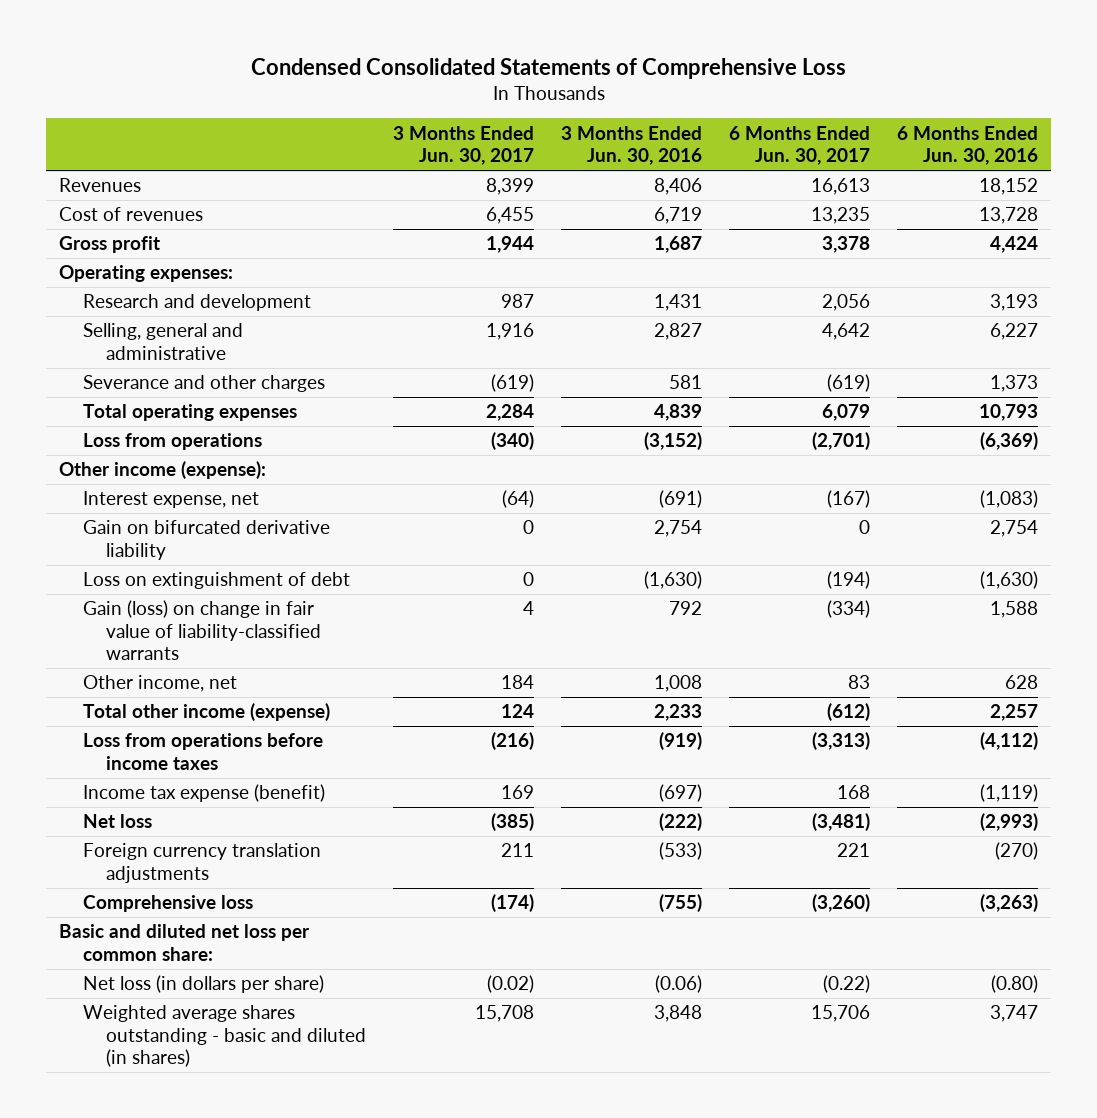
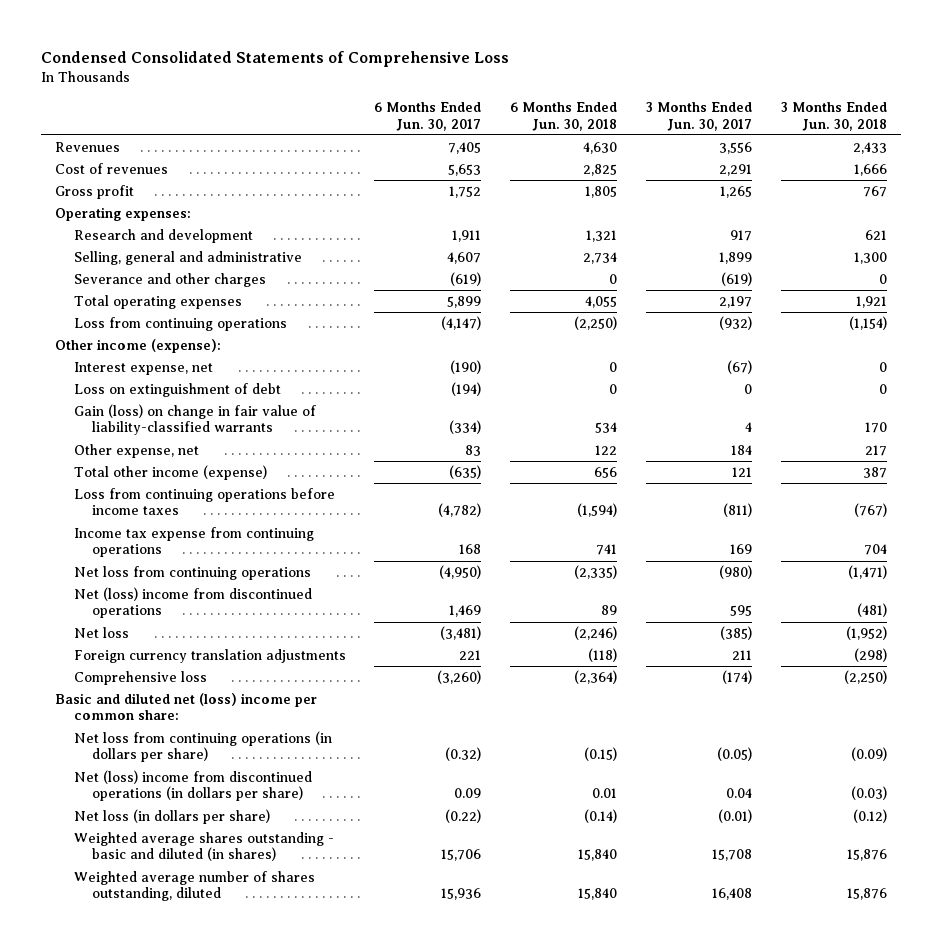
- | 3 Months Ended Jun. 30, 2017 | 3 Months Ended Jun. 30, 2016 | 6 Months Ended Jun. 30, 2017 | 6 Months Ended Jun. 30, 2016
+ | 6 Months Ended Jun. 30, 2017 | 6 Months Ended Jun. 30, 2018 | 3 Months Ended Jun. 30, 2017 | 3 Months Ended Jun. 30, 2018
- Revenues | 8,399 | 8,406 | 16,613 | 18,152
- Cost of revenues | 6,455 | 6,719 | 13,235 | 13,728
- Gross profit | 1,944 | 1,687 | 3,378 | 4,424
+ Revenues | 7,405 | 4,630 | 3,556 | 2,433
+ Cost of revenues | 5,653 | 2,825 | 2,291 | 1,666
+ Gross profit | 1,752 | 1,805 | 1,265 | 767
- Research and development | 987 | 1,431 | 2,056 | 3,193
- Selling, general and administrative | 1,916 | 2,827 | 4,642 | 6,227
+ Research and development | 1,911 | 1,321 | 917 | 621
+ Selling, general and administrative | 4,607 | 2,734 | 1,899 | 1,300
- Total operating expenses | 2,284 | 4,839 | 6,079 | 10,793
- Loss from operations | (340) | (3,152) | (2,701) | (6,369)
+ Total operating expenses | 5,899 | 4,055 | 2,197 | 1,921
+ Loss from continuing operations | (4,147) | (2,250) | (932) | (1,154)
- Interest expense, net | (64) | (691) | (167) | (1,083)
- Gain on bifurcated derivative liability | 0 | 2,754 | 0 | 2,754
+ Interest expense, net | (190) | 0 | (67) | 0
- Other income, net | 184 | 1,008 | 83 | 628
- Total other income (expense) | 124 | 2,233 | (612) | 2,257
- Loss from operations before income taxes | (216) | (919) | (3,313) | (4,112)
- Income tax expense (benefit) | 169 | (697) | 168 | (1,119)
+ Other expense, net | 83 | 122 | 184 | 217
+ Total other income (expense) | (635) | 656 | 121 | 387
+ Loss from continuing operations before income taxes | (4,782) | (1,594) | (811) | (767)
+ Income tax expense from continuing operations | 168 | 741 | 169 | 704
+ Net loss from continuing operations | (4,950) | (2,335) | (980) | (1,471)
+ Net (loss) income from discontinued operations | 1,469 | 89 | 595 | (481)
- Basic and diluted net loss per common share:
- Net loss (in dollars per share) | (0.02) | (0.06) | (0.22) | (0.80)
+ Basic and diluted net (loss) income per common share:
+ Net loss from continuing operations (in dollars per share) | (0.32) | (0.15) | (0.05) | (0.09)
+ Net (loss) income from discontinued operations (in dollars per share) | 0.09 | 0.01 | 0.04 | (0.03)
+ Net loss (in dollars per share) | (0.22) | (0.14) | (0.01) | (0.12)
+ Weighted average number of shares outstanding, diluted | 15,936 | 15,840 | 16,408 | 15,876

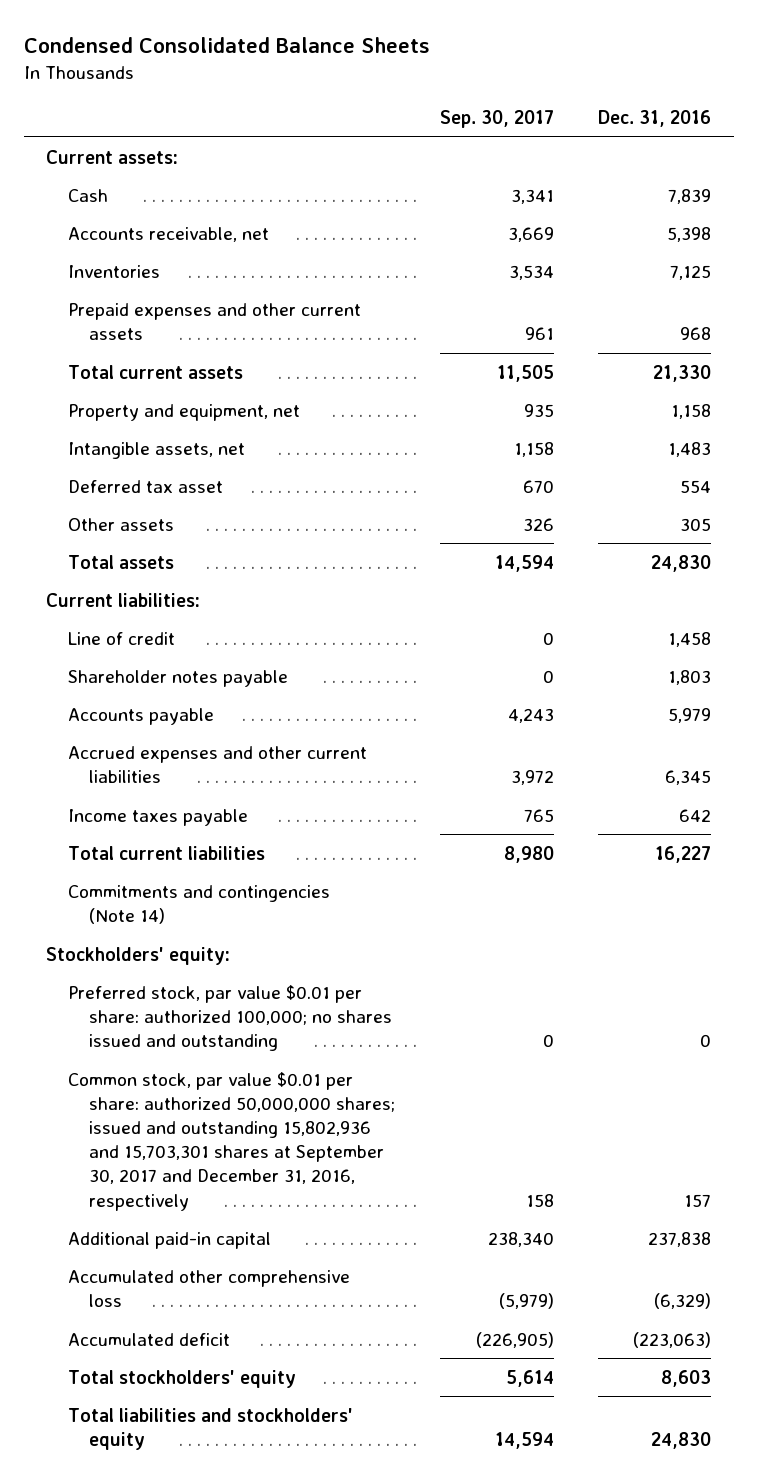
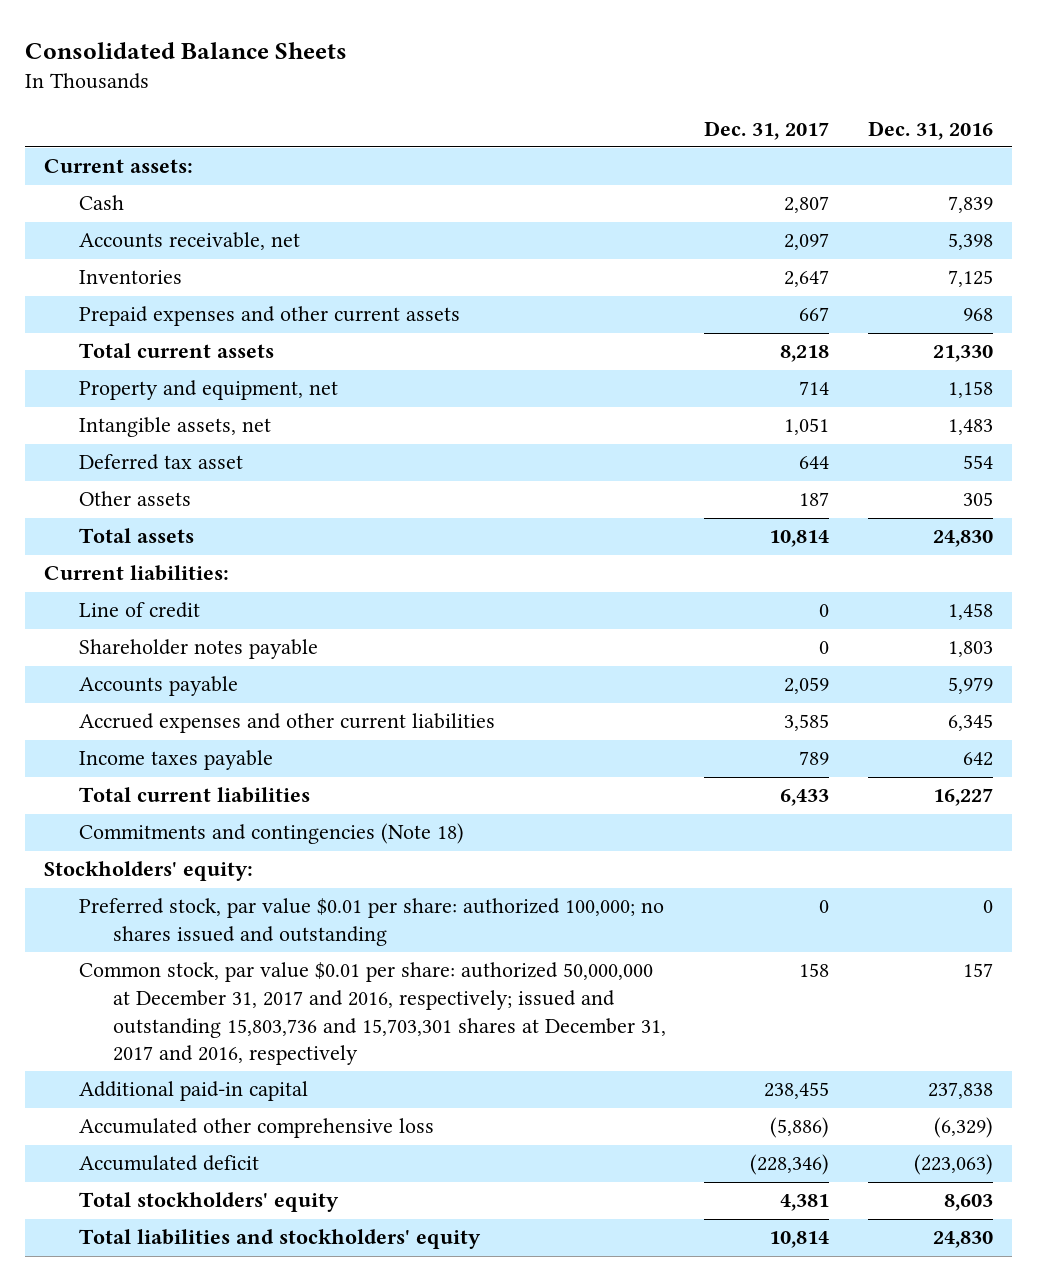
- Condensed Consolidated Balance Sheets
+ Consolidated Balance Sheets
- | Sep. 30, 2017 | Dec. 31, 2016
+ | Dec. 31, 2017 | Dec. 31, 2016
- Commitments and contingencies (Note 14)
+ Commitments and contingencies (Note 18)
- Common stock, par value $0.01 per share: authorized 50,000,000 shares; issued and outstanding 15,802,936 and 15,703,301 shares at September 30, 2017 and December 31, 2016, respectively | 158 | 157
+ Common stock, par value $0.01 per share: authorized 50,000,000 at December 31, 2017 and 2016, respectively; issued and outstanding 15,803,736 and 15,703,301 shares at December 31, 2017 and 2016, respectively | 158 | 157

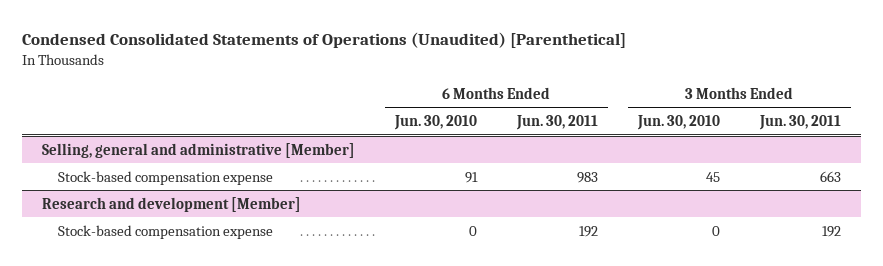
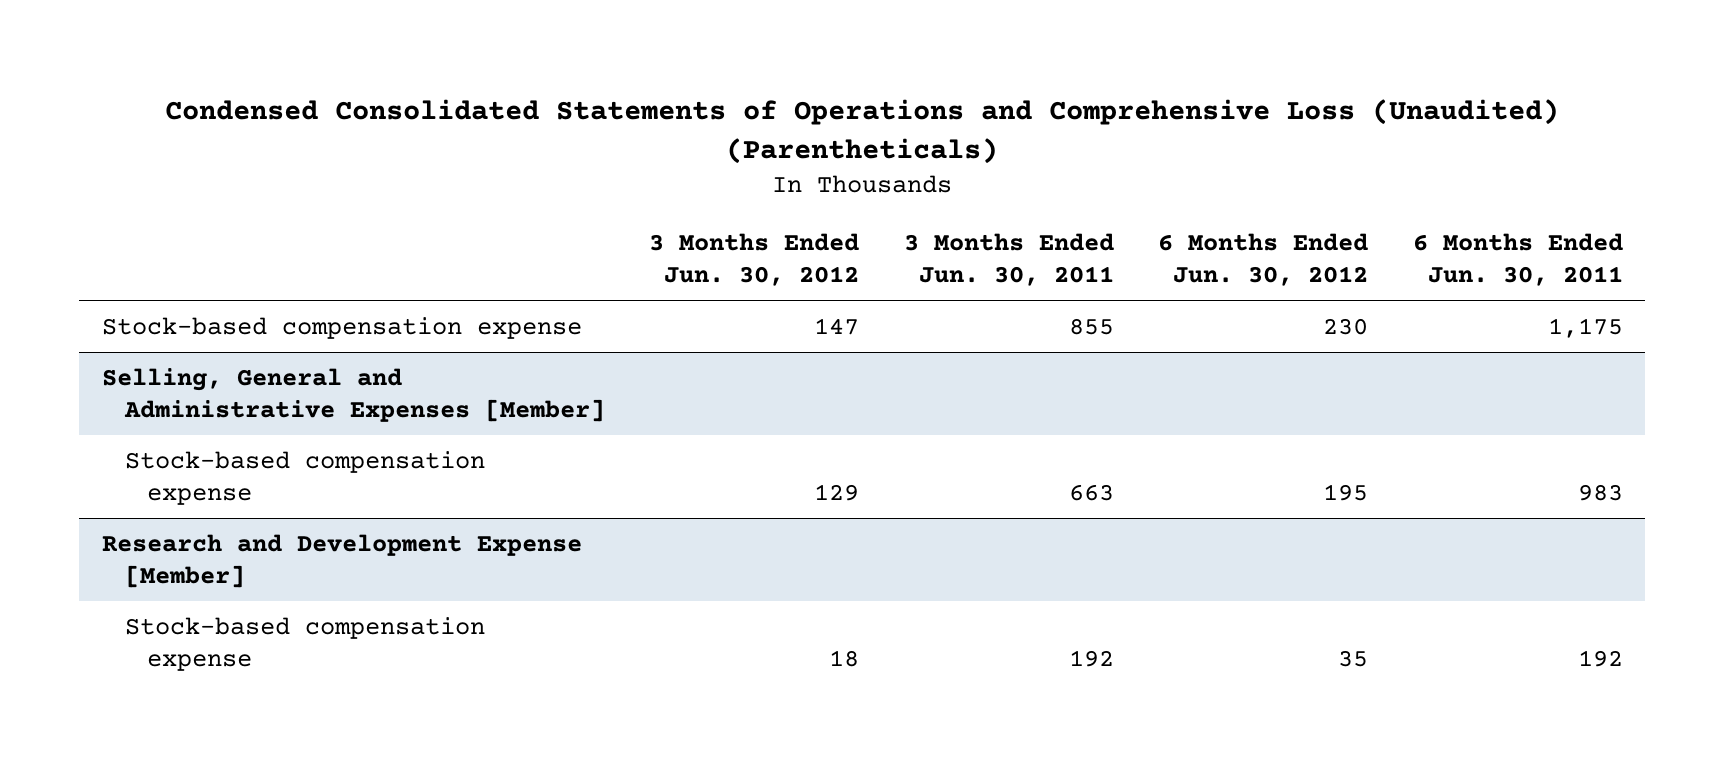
- Condensed Consolidated Statements of Operations (Unaudited) [Parenthetical]
+ Condensed Consolidated Statements of Operations and Comprehensive Loss (Unaudited) (Parentheticals)
- | 6 Months Ended Jun. 30, 2010 | 6 Months Ended Jun. 30, 2011 | 3 Months Ended Jun. 30, 2010 | 3 Months Ended Jun. 30, 2011
+ | 3 Months Ended Jun. 30, 2012 | 3 Months Ended Jun. 30, 2011 | 6 Months Ended Jun. 30, 2012 | 6 Months Ended Jun. 30, 2011
- Selling, general and administrative [Member]
+ Stock-based compensation expense | 147 | 855 | 230 | 1,175
+ Selling, General and Administrative Expenses [Member]
- Research and development [Member]
+ Research and Development Expense [Member]

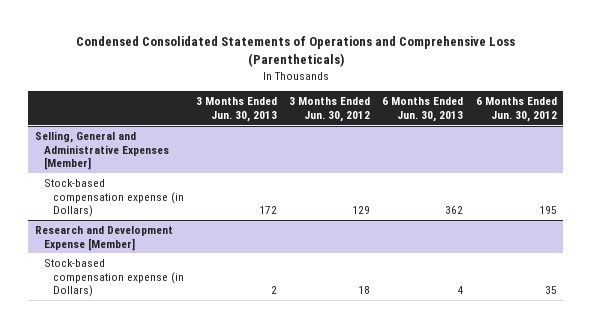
- Condensed Consolidated Statements of Operations and Comprehensive Loss (Unaudited) (Parentheticals)
+ Condensed Consolidated Statements of Operations and Comprehensive Loss (Parentheticals)
- | 3 Months Ended Jun. 30, 2012 | 3 Months Ended Jun. 30, 2011 | 6 Months Ended Jun. 30, 2012 | 6 Months Ended Jun. 30, 2011
+ | 3 Months Ended Jun. 30, 2013 | 3 Months Ended Jun. 30, 2012 | 6 Months Ended Jun. 30, 2013 | 6 Months Ended Jun. 30, 2012
- Stock-based compensation expense | 147 | 855 | 230 | 1,175
@ Selling, General and Administrative Expenses [Member]
- Stock-based compensation expense | 129 | 663 | 195 | 983
+ Stock-based compensation expense (in Dollars) | 172 | 129 | 362 | 195
@ Research and Development Expense [Member]
- Stock-based compensation expense | 18 | 192 | 35 | 192
+ Stock-based compensation expense (in Dollars) | 2 | 18 | 4 | 35

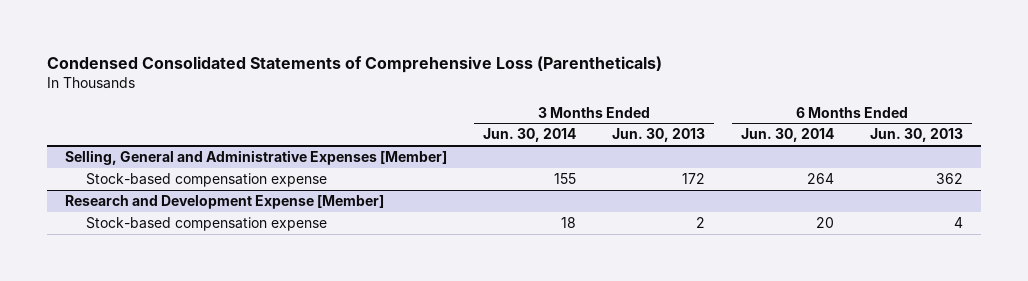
- Condensed Consolidated Statements of Operations and Comprehensive Loss (Parentheticals)
+ Condensed Consolidated Statements of Comprehensive Loss (Parentheticals)
- | 3 Months Ended Jun. 30, 2013 | 3 Months Ended Jun. 30, 2012 | 6 Months Ended Jun. 30, 2013 | 6 Months Ended Jun. 30, 2012
+ | 3 Months Ended Jun. 30, 2014 | 3 Months Ended Jun. 30, 2013 | 6 Months Ended Jun. 30, 2014 | 6 Months Ended Jun. 30, 2013
@ Selling, General and Administrative Expenses [Member]
- Stock-based compensation expense (in Dollars) | 172 | 129 | 362 | 195
+ Stock-based compensation expense | 155 | 172 | 264 | 362
@ Research and Development Expense [Member]
- Stock-based compensation expense (in Dollars) | 2 | 18 | 4 | 35
+ Stock-based compensation expense | 18 | 2 | 20 | 4

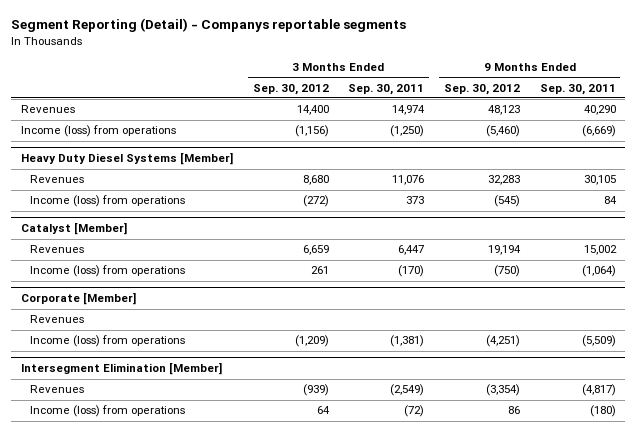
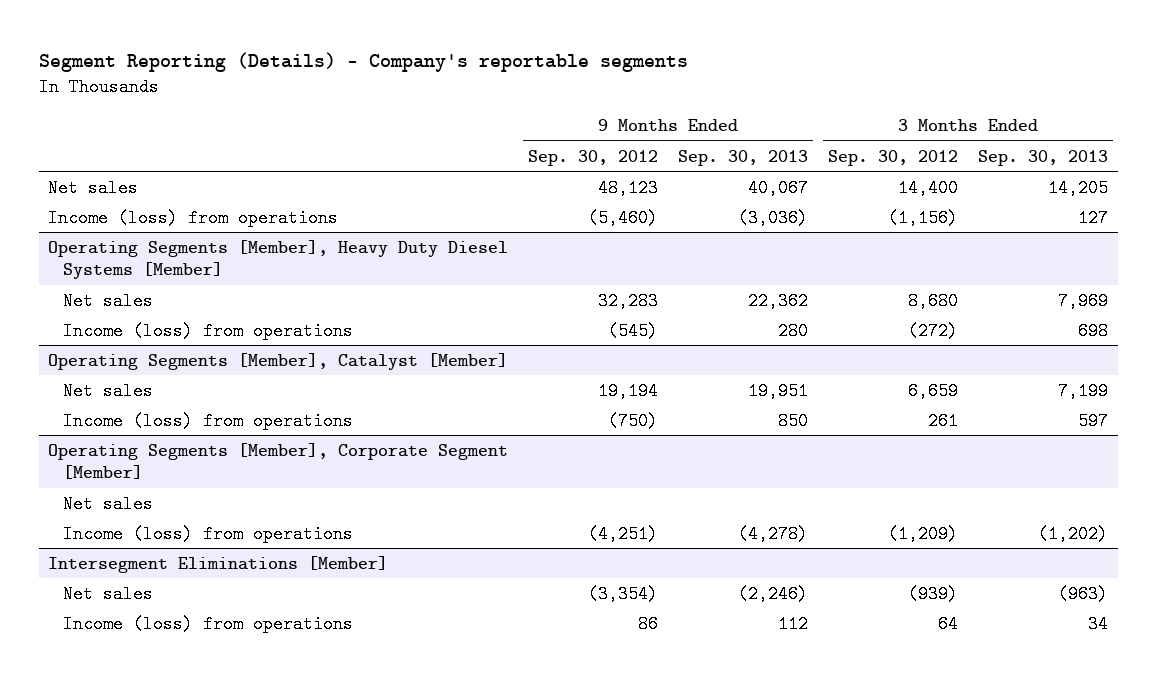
- Segment Reporting (Detail) - Companys reportable segments
+ Segment Reporting (Details) - Company's reportable segments
- | 3 Months Ended Sep. 30, 2012 | 3 Months Ended Sep. 30, 2011 | 9 Months Ended Sep. 30, 2012 | 9 Months Ended Sep. 30, 2011
+ | 9 Months Ended Sep. 30, 2012 | 9 Months Ended Sep. 30, 2013 | 3 Months Ended Sep. 30, 2012 | 3 Months Ended Sep. 30, 2013
- Revenues | 14,400 | 14,974 | 48,123 | 40,290
+ Net sales | 48,123 | 40,067 | 14,400 | 14,205
- Heavy Duty Diesel Systems [Member]
- Revenues | 8,680 | 11,076 | 32,283 | 30,105
+ Operating Segments [Member], Heavy Duty Diesel Systems [Member]
+ Net sales | 32,283 | 22,362 | 8,680 | 7,969
- Catalyst [Member]
- Revenues | 6,659 | 6,447 | 19,194 | 15,002
+ Operating Segments [Member], Catalyst [Member]
+ Net sales | 19,194 | 19,951 | 6,659 | 7,199
- Corporate [Member]
- Revenues
+ Operating Segments [Member], Corporate Segment [Member]
+ Net sales
- Intersegment Elimination [Member]
- Revenues | (939) | (2,549) | (3,354) | (4,817)
+ Intersegment Eliminations [Member]
+ Net sales | (3,354) | (2,246) | (939) | (963)

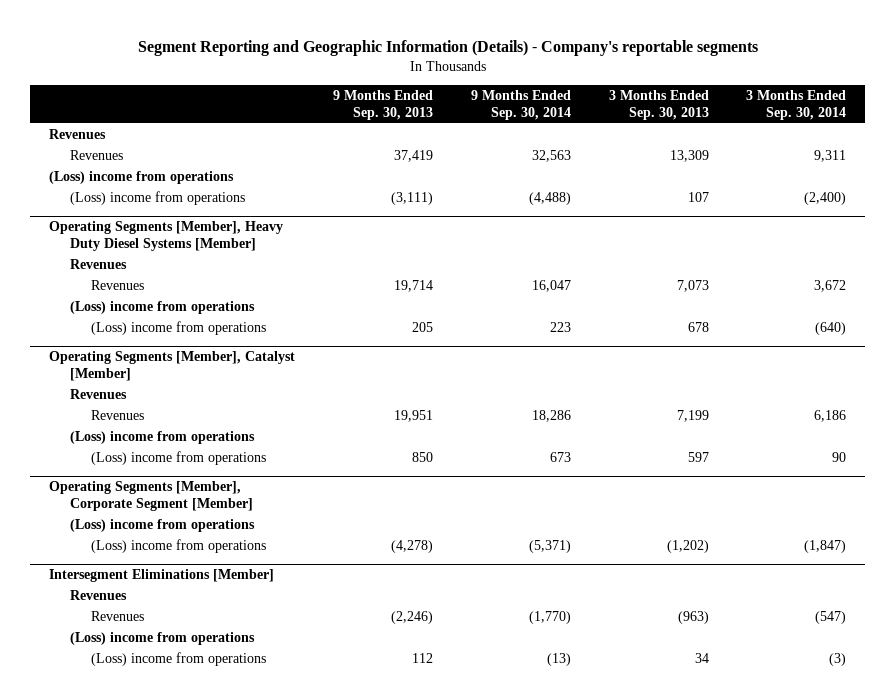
- Segment Reporting (Details) - Company's reportable segments
+ Segment Reporting and Geographic Information (Details) - Company's reportable segments
- | 9 Months Ended Sep. 30, 2012 | 9 Months Ended Sep. 30, 2013 | 3 Months Ended Sep. 30, 2012 | 3 Months Ended Sep. 30, 2013
+ | 9 Months Ended Sep. 30, 2013 | 9 Months Ended Sep. 30, 2014 | 3 Months Ended Sep. 30, 2013 | 3 Months Ended Sep. 30, 2014
- Net sales | 48,123 | 40,067 | 14,400 | 14,205
- Income (loss) from operations | (5,460) | (3,036) | (1,156) | 127
+ Revenues
+ Revenues | 37,419 | 32,563 | 13,309 | 9,311
+ (Loss) income from operations
+ (Loss) income from operations | (3,111) | (4,488) | 107 | (2,400)
@ Operating Segments [Member], Heavy Duty Diesel Systems [Member]
- Net sales | 32,283 | 22,362 | 8,680 | 7,969
- Income (loss) from operations | (545) | 280 | (272) | 698
+ Revenues
+ Revenues | 19,714 | 16,047 | 7,073 | 3,672
+ (Loss) income from operations
+ (Loss) income from operations | 205 | 223 | 678 | (640)
@ Operating Segments [Member], Catalyst [Member]
- Net sales | 19,194 | 19,951 | 6,659 | 7,199
- Income (loss) from operations | (750) | 850 | 261 | 597
+ Revenues
+ Revenues | 19,951 | 18,286 | 7,199 | 6,186
+ (Loss) income from operations
+ (Loss) income from operations | 850 | 673 | 597 | 90
@ Operating Segments [Member], Corporate Segment [Member]
- Net sales
- Income (loss) from operations | (4,251) | (4,278) | (1,209) | (1,202)
+ (Loss) income from operations
+ (Loss) income from operations | (4,278) | (5,371) | (1,202) | (1,847)
@ Intersegment Eliminations [Member]
- Net sales | (3,354) | (2,246) | (939) | (963)
- Income (loss) from operations | 86 | 112 | 64 | 34
+ Revenues
+ Revenues | (2,246) | (1,770) | (963) | (547)
+ (Loss) income from operations
+ (Loss) income from operations | 112 | (13) | 34 | (3)

